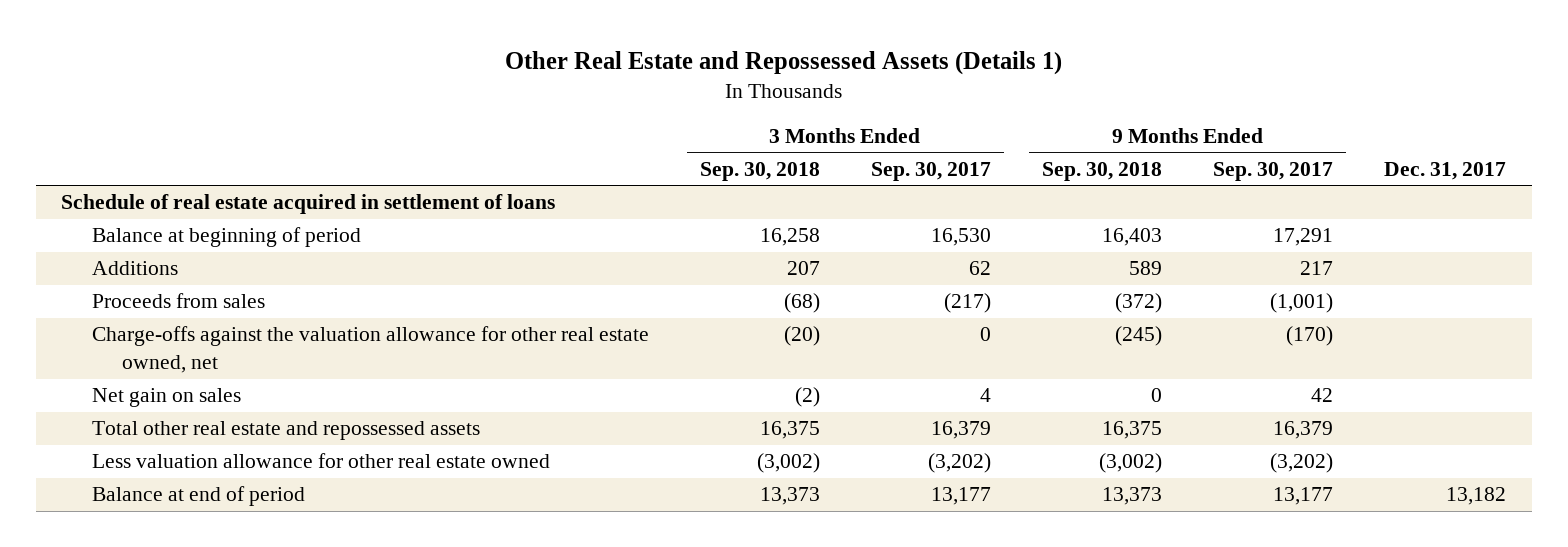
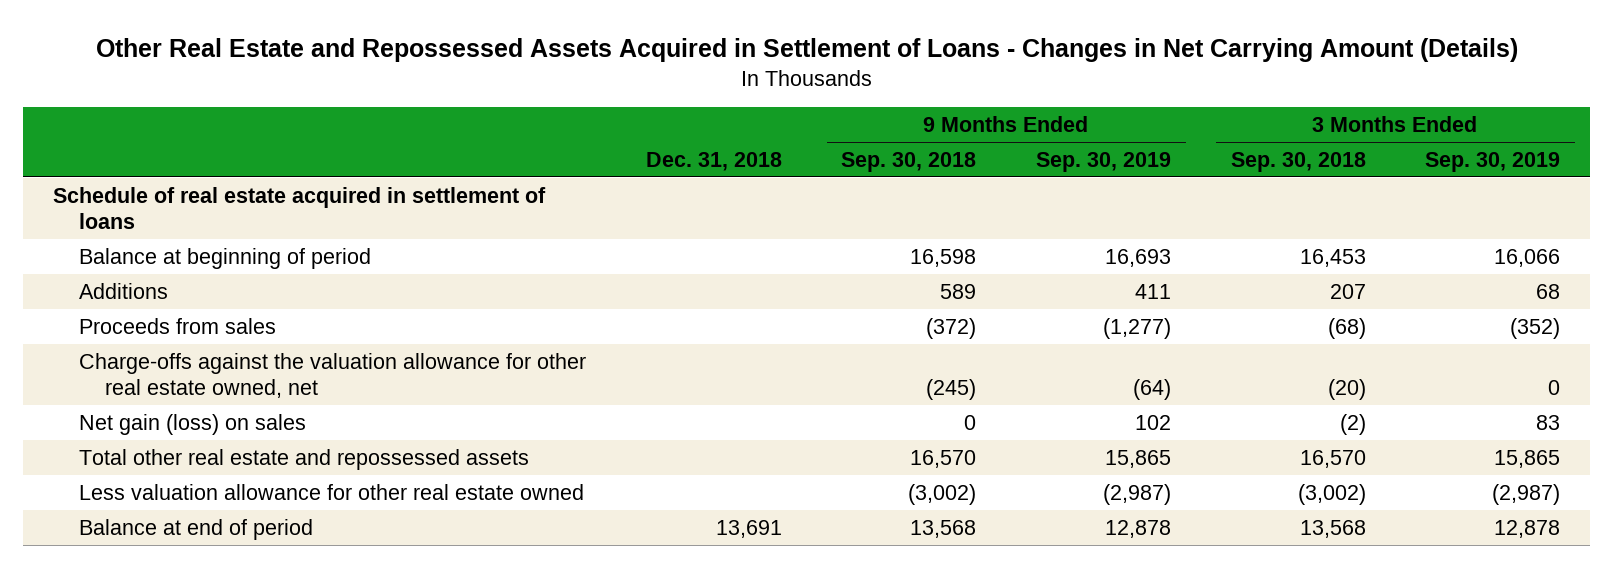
- Other Real Estate and Repossessed Assets (Details 1)
+ Other Real Estate and Repossessed Assets Acquired in Settlement of Loans - Changes in Net Carrying Amount (Details)
- | 3 Months Ended Sep. 30, 2018 | 3 Months Ended Sep. 30, 2017 | 9 Months Ended Sep. 30, 2018 | 9 Months Ended Sep. 30, 2017 | Dec. 31, 2017
+ | Dec. 31, 2018 | 9 Months Ended Sep. 30, 2018 | 9 Months Ended Sep. 30, 2019 | 3 Months Ended Sep. 30, 2018 | 3 Months Ended Sep. 30, 2019
- Balance at beginning of period | 16,258 | 16,530 | 16,403 | 17,291 |
+ Balance at beginning of period | | 16,598 | 16,693 | 16,453 | 16,066
- Net gain on sales | (2) | 4 | 0 | 42 |
- Total other real estate and repossessed assets | 16,375 | 16,379 | 16,375 | 16,379 |
+ Net gain (loss) on sales | | 0 | 102 | (2) | 83
+ Total other real estate and repossessed assets | | 16,570 | 15,865 | 16,570 | 15,865
- Balance at end of period | 13,373 | 13,177 | 13,373 | 13,177 | 13,182
+ Balance at end of period | 13,691 | 13,568 | 12,878 | 13,568 | 12,878

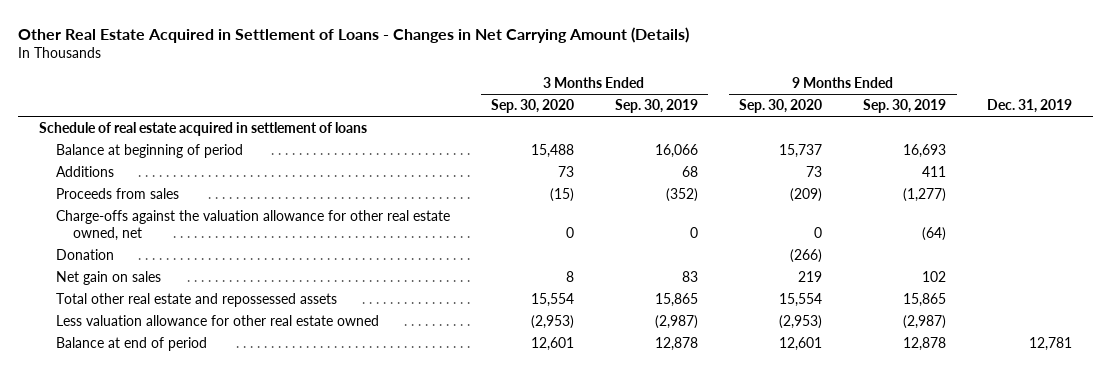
- Other Real Estate and Repossessed Assets Acquired in Settlement of Loans - Changes in Net Carrying Amount (Details)
+ Other Real Estate Acquired in Settlement of Loans - Changes in Net Carrying Amount (Details)
- | Dec. 31, 2018 | 9 Months Ended Sep. 30, 2018 | 9 Months Ended Sep. 30, 2019 | 3 Months Ended Sep. 30, 2018 | 3 Months Ended Sep. 30, 2019
+ | 3 Months Ended Sep. 30, 2020 | 3 Months Ended Sep. 30, 2019 | 9 Months Ended Sep. 30, 2020 | 9 Months Ended Sep. 30, 2019 | Dec. 31, 2019
- Net gain (loss) on sales | | 0 | 102 | (2) | 83
+ Donation | | | (266) | |
+ Net gain on sales | 8 | 83 | 219 | 102 |

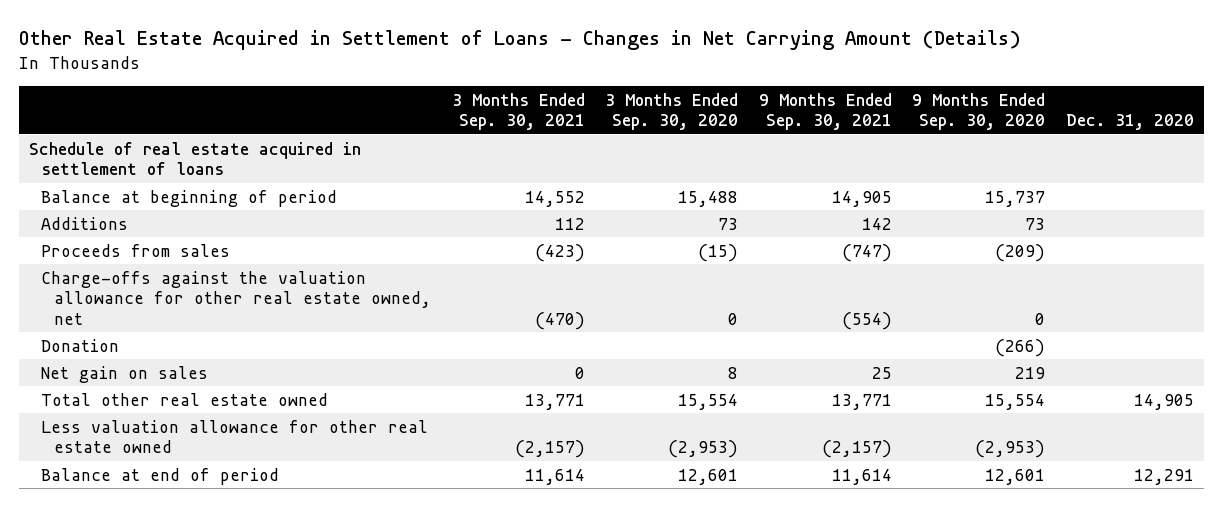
- | 3 Months Ended Sep. 30, 2020 | 3 Months Ended Sep. 30, 2019 | 9 Months Ended Sep. 30, 2020 | 9 Months Ended Sep. 30, 2019 | Dec. 31, 2019
+ | 3 Months Ended Sep. 30, 2021 | 3 Months Ended Sep. 30, 2020 | 9 Months Ended Sep. 30, 2021 | 9 Months Ended Sep. 30, 2020 | Dec. 31, 2020
- Total other real estate and repossessed assets | 15,554 | 15,865 | 15,554 | 15,865 |
+ Total other real estate owned | 13,771 | 15,554 | 13,771 | 15,554 | 14,905

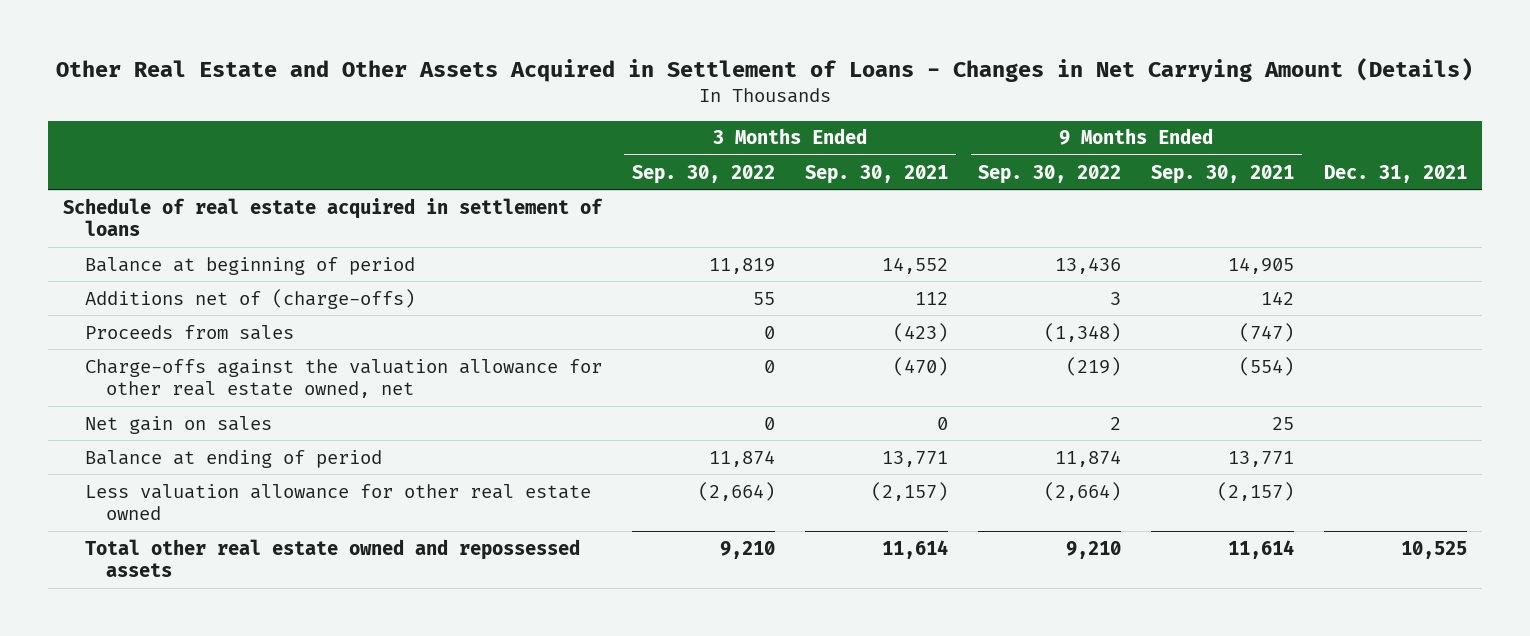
- Other Real Estate Acquired in Settlement of Loans - Changes in Net Carrying Amount (Details)
+ Other Real Estate and Other Assets Acquired in Settlement of Loans - Changes in Net Carrying Amount (Details)
- | 3 Months Ended Sep. 30, 2021 | 3 Months Ended Sep. 30, 2020 | 9 Months Ended Sep. 30, 2021 | 9 Months Ended Sep. 30, 2020 | Dec. 31, 2020
+ | 3 Months Ended Sep. 30, 2022 | 3 Months Ended Sep. 30, 2021 | 9 Months Ended Sep. 30, 2022 | 9 Months Ended Sep. 30, 2021 | Dec. 31, 2021
- Additions | 112 | 73 | 142 | 73 |
+ Additions net of (charge-offs) | 55 | 112 | 3 | 142 |
- Donation | | | | (266) |
- Total other real estate owned | 13,771 | 15,554 | 13,771 | 15,554 | 14,905
+ Balance at ending of period | 11,874 | 13,771 | 11,874 | 13,771 |
- Balance at end of period | 11,614 | 12,601 | 11,614 | 12,601 | 12,291
+ Total other real estate owned and repossessed assets | 9,210 | 11,614 | 9,210 | 11,614 | 10,525

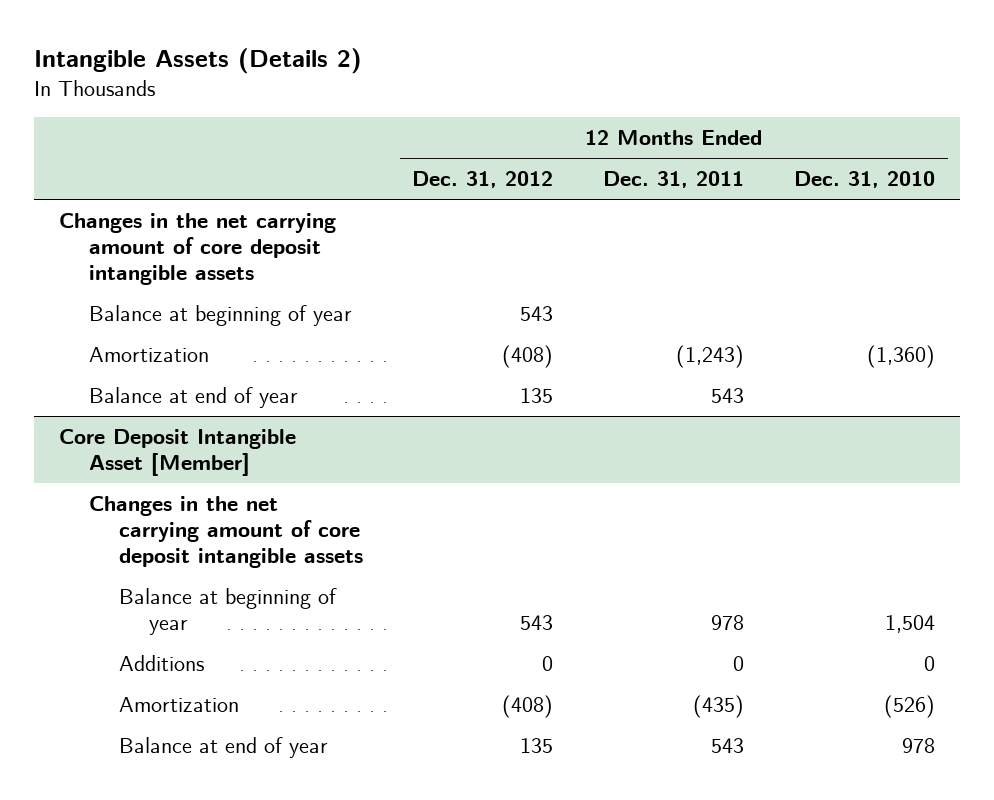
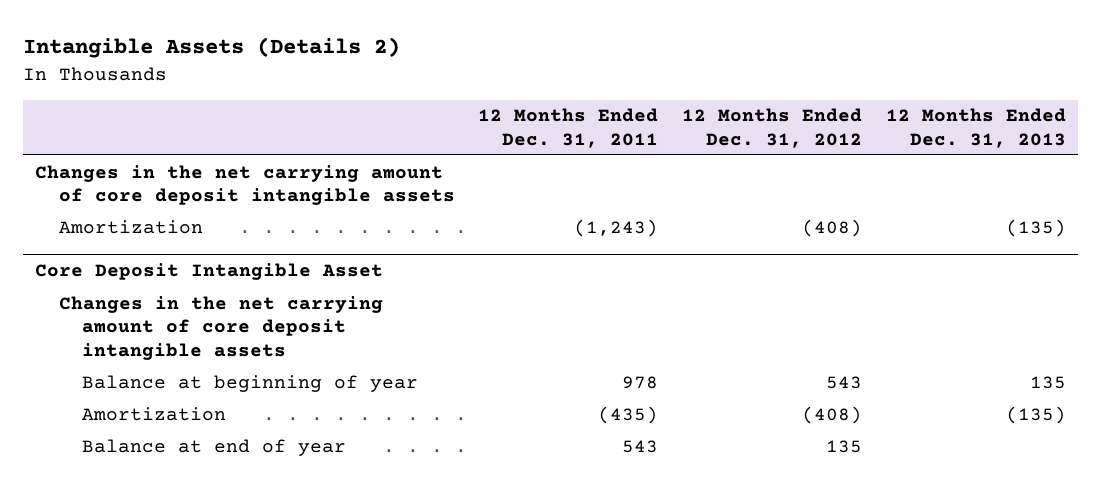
- | 12 Months Ended Dec. 31, 2012 | 12 Months Ended Dec. 31, 2011 | 12 Months Ended Dec. 31, 2010
+ | 12 Months Ended Dec. 31, 2011 | 12 Months Ended Dec. 31, 2012 | 12 Months Ended Dec. 31, 2013
- Balance at beginning of year | 543 | |
- Balance at end of year | 135 | 543 |
- Core Deposit Intangible Asset [Member]
+ Core Deposit Intangible Asset
- Additions | 0 | 0 | 0

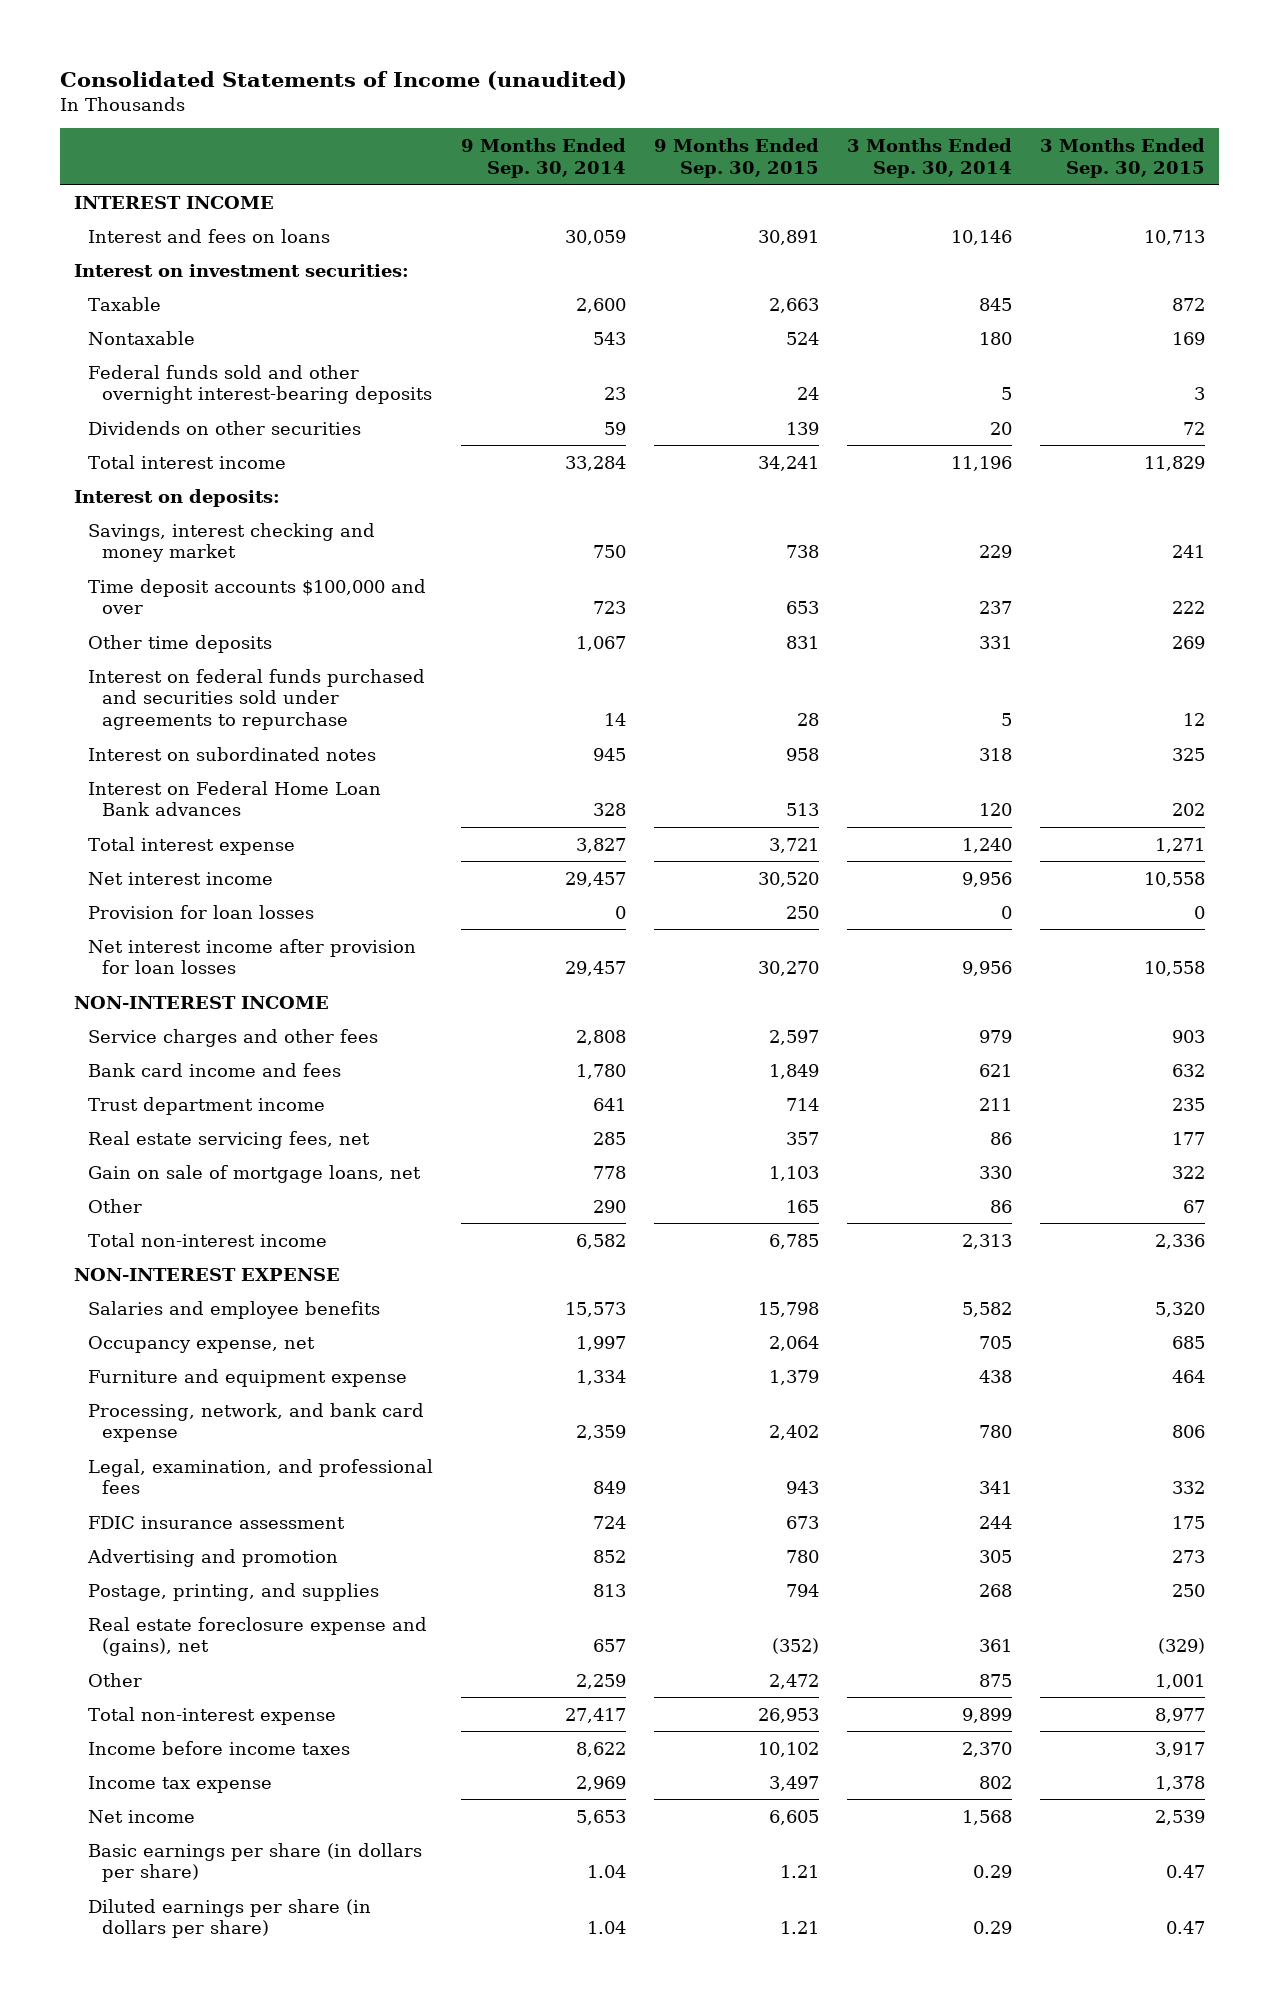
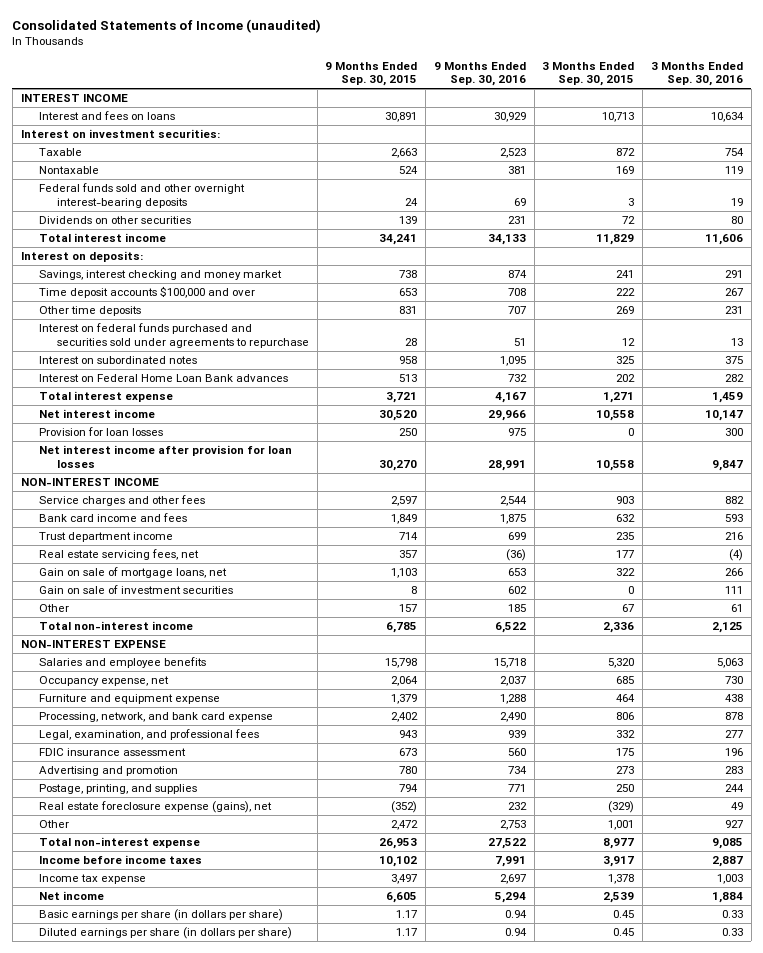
- | 9 Months Ended Sep. 30, 2014 | 9 Months Ended Sep. 30, 2015 | 3 Months Ended Sep. 30, 2014 | 3 Months Ended Sep. 30, 2015
+ | 9 Months Ended Sep. 30, 2015 | 9 Months Ended Sep. 30, 2016 | 3 Months Ended Sep. 30, 2015 | 3 Months Ended Sep. 30, 2016
- Other | 290 | 165 | 86 | 67
+ Gain on sale of investment securities | 8 | 602 | 0 | 111
+ Other | 157 | 185 | 67 | 61
- Real estate foreclosure expense and (gains), net | 657 | (352) | 361 | (329)
+ Real estate foreclosure expense (gains), net | (352) | 232 | (329) | 49
- Basic earnings per share (in dollars per share) | 1.04 | 1.21 | 0.29 | 0.47
- Diluted earnings per share (in dollars per share) | 1.04 | 1.21 | 0.29 | 0.47
+ Basic earnings per share (in dollars per share) | 1.17 | 0.94 | 0.45 | 0.33
+ Diluted earnings per share (in dollars per share) | 1.17 | 0.94 | 0.45 | 0.33

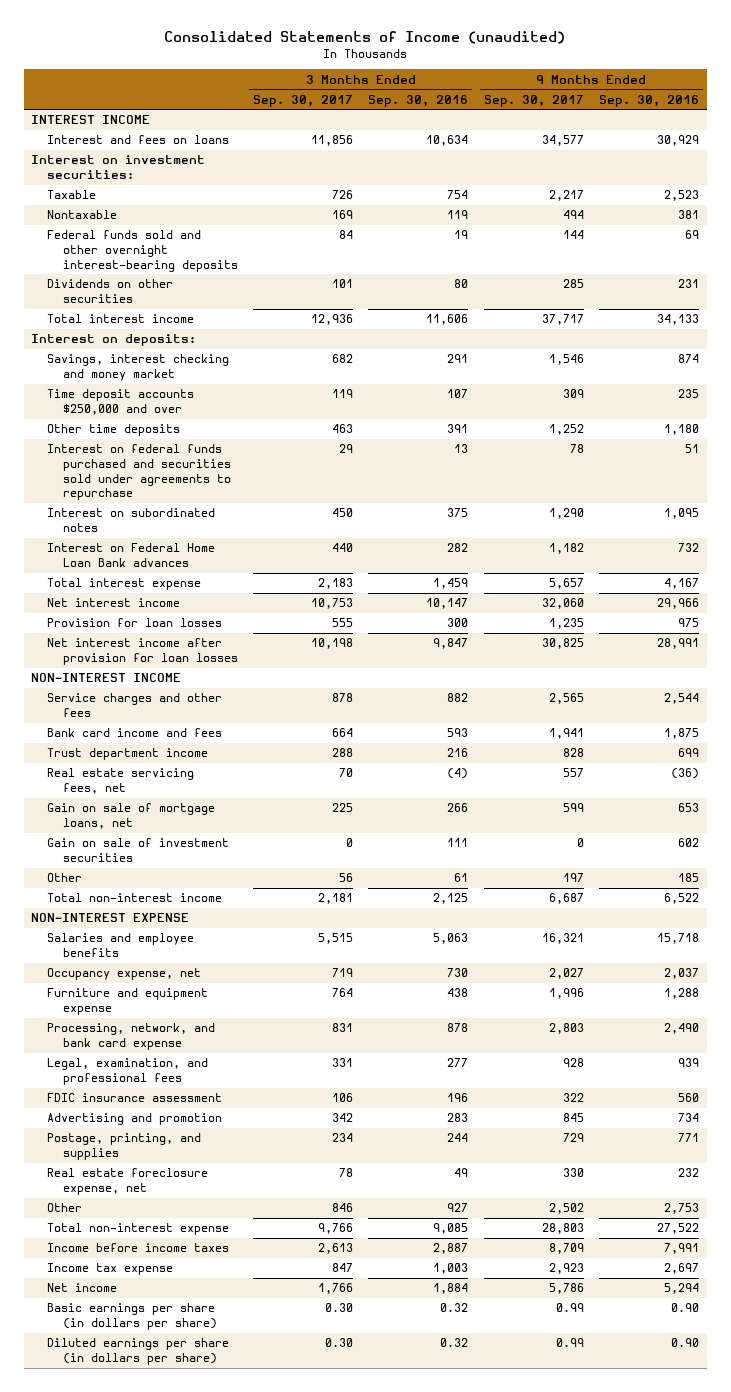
- | 9 Months Ended Sep. 30, 2015 | 9 Months Ended Sep. 30, 2016 | 3 Months Ended Sep. 30, 2015 | 3 Months Ended Sep. 30, 2016
+ | 3 Months Ended Sep. 30, 2017 | 3 Months Ended Sep. 30, 2016 | 9 Months Ended Sep. 30, 2017 | 9 Months Ended Sep. 30, 2016
- Time deposit accounts $100,000 and over | 653 | 708 | 222 | 267
- Other time deposits | 831 | 707 | 269 | 231
+ Time deposit accounts $250,000 and over | 119 | 107 | 309 | 235
+ Other time deposits | 463 | 391 | 1,252 | 1,180
- Real estate foreclosure expense (gains), net | (352) | 232 | (329) | 49
+ Real estate foreclosure expense, net | 78 | 49 | 330 | 232
- Basic earnings per share (in dollars per share) | 1.17 | 0.94 | 0.45 | 0.33
- Diluted earnings per share (in dollars per share) | 1.17 | 0.94 | 0.45 | 0.33
+ Basic earnings per share (in dollars per share) | 0.30 | 0.32 | 0.99 | 0.90
+ Diluted earnings per share (in dollars per share) | 0.30 | 0.32 | 0.99 | 0.90

